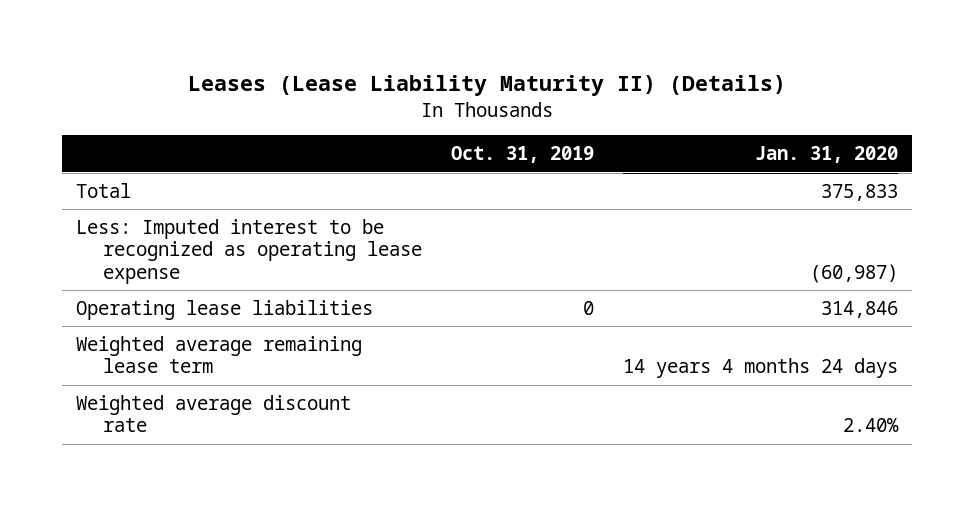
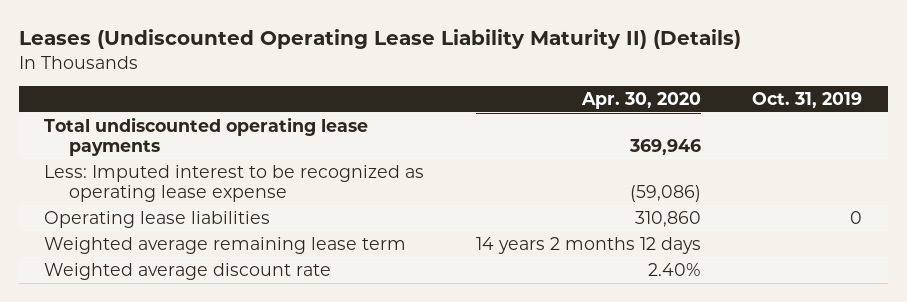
- Leases (Lease Liability Maturity II) (Details)
+ Leases (Undiscounted Operating Lease Liability Maturity II) (Details)
- | Oct. 31, 2019 | Jan. 31, 2020
+ | Apr. 30, 2020 | Oct. 31, 2019
- Total | | 375,833
+ Total undiscounted operating lease payments | 369,946 |

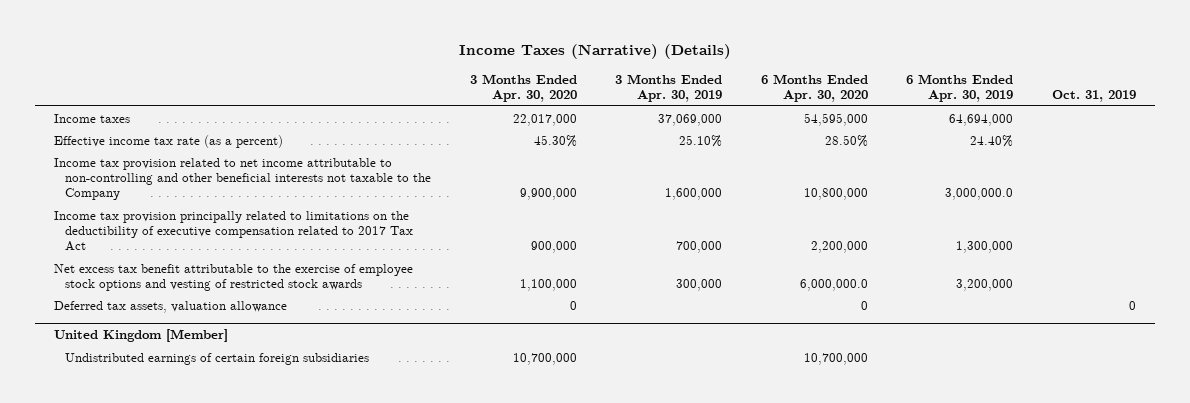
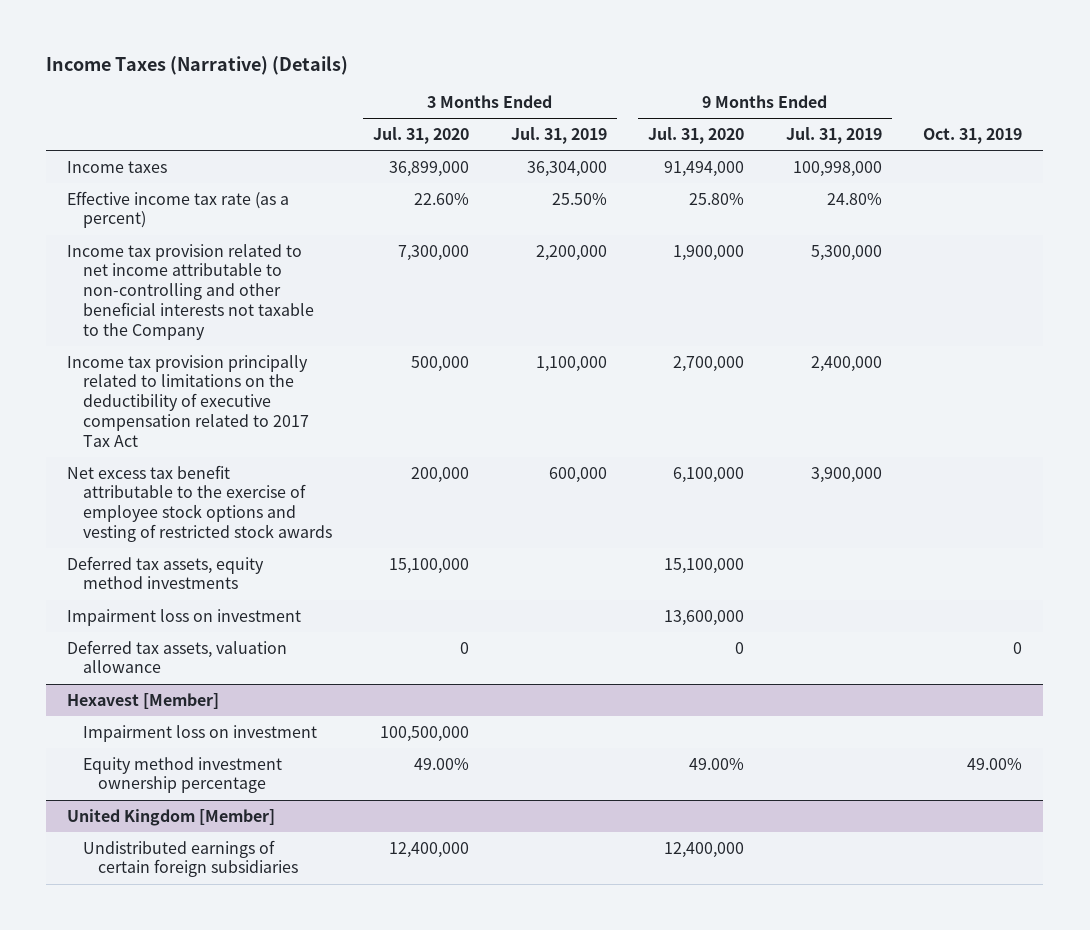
- | 3 Months Ended Apr. 30, 2020 | 3 Months Ended Apr. 30, 2019 | 6 Months Ended Apr. 30, 2020 | 6 Months Ended Apr. 30, 2019 | Oct. 31, 2019
+ | 3 Months Ended Jul. 31, 2020 | 3 Months Ended Jul. 31, 2019 | 9 Months Ended Jul. 31, 2020 | 9 Months Ended Jul. 31, 2019 | Oct. 31, 2019
+ Deferred tax assets, equity method investments | 15,100,000 | | 15,100,000 | |
+ Impairment loss on investment | | | 13,600,000 | |
+ Hexavest [Member]
+ Impairment loss on investment | 100,500,000 | | | |
+ Equity method investment ownership percentage | 49.00% | | 49.00% | | 49.00%

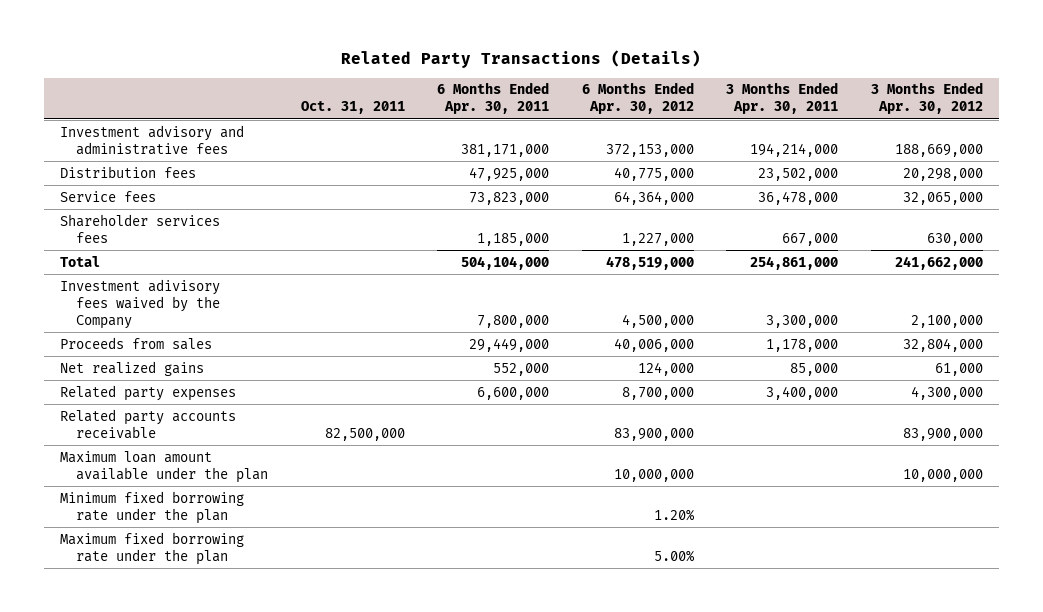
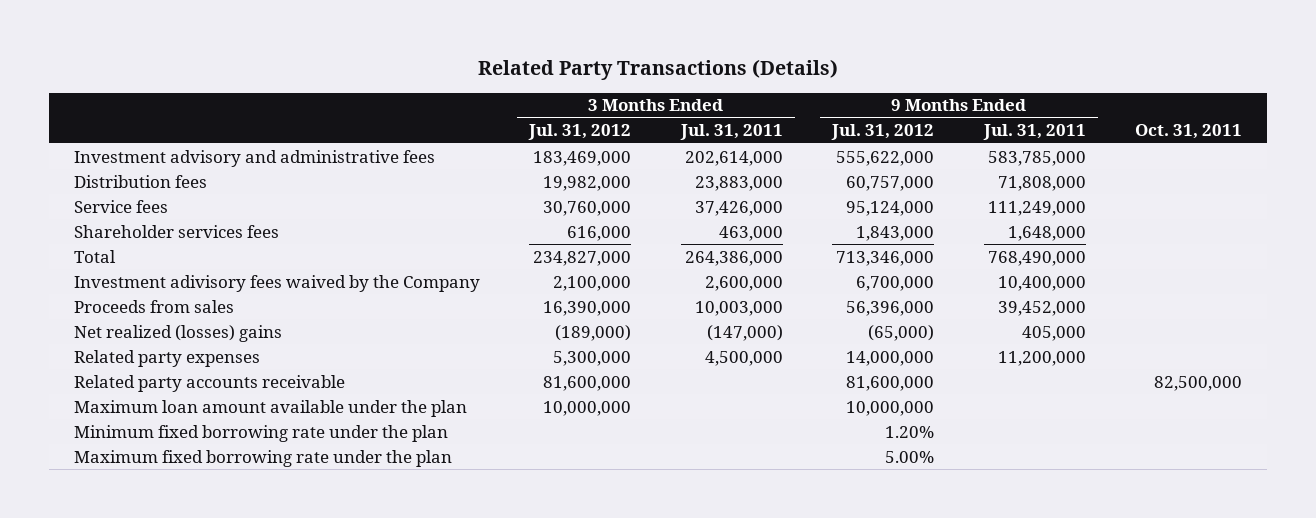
- | Oct. 31, 2011 | 6 Months Ended Apr. 30, 2011 | 6 Months Ended Apr. 30, 2012 | 3 Months Ended Apr. 30, 2011 | 3 Months Ended Apr. 30, 2012
+ | 3 Months Ended Jul. 31, 2012 | 3 Months Ended Jul. 31, 2011 | 9 Months Ended Jul. 31, 2012 | 9 Months Ended Jul. 31, 2011 | Oct. 31, 2011
- Net realized gains | | 552,000 | 124,000 | 85,000 | 61,000
+ Net realized (losses) gains | (189,000) | (147,000) | (65,000) | 405,000 |

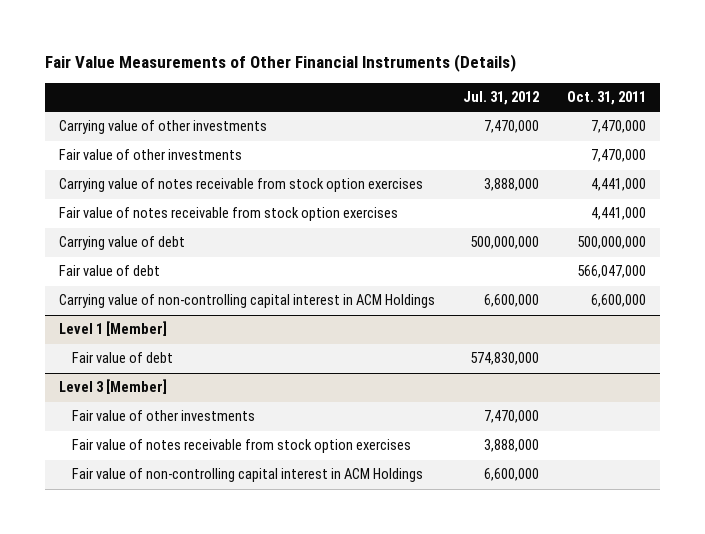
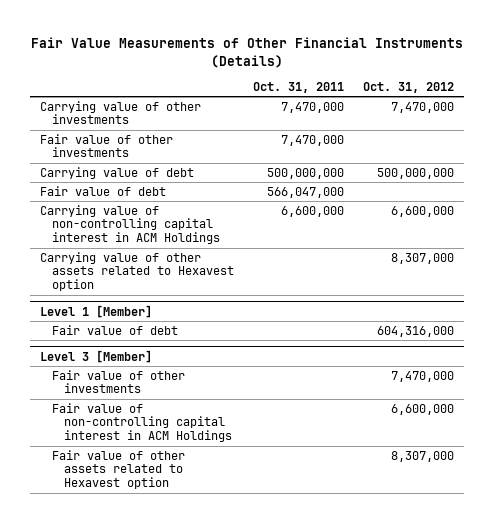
- | Jul. 31, 2012 | Oct. 31, 2011
+ | Oct. 31, 2011 | Oct. 31, 2012
- Carrying value of notes receivable from stock option exercises | 3,888,000 | 4,441,000
- Fair value of notes receivable from stock option exercises | | 4,441,000
+ Carrying value of other assets related to Hexavest option | | 8,307,000
@ Level 3 [Member]
- Fair value of notes receivable from stock option exercises | 3,888,000 |
+ Fair value of other assets related to Hexavest option | | 8,307,000

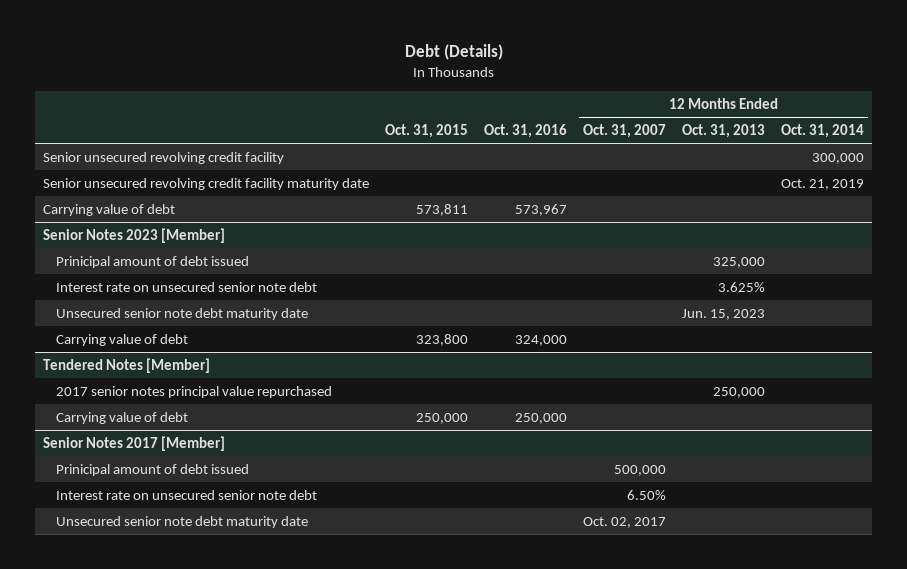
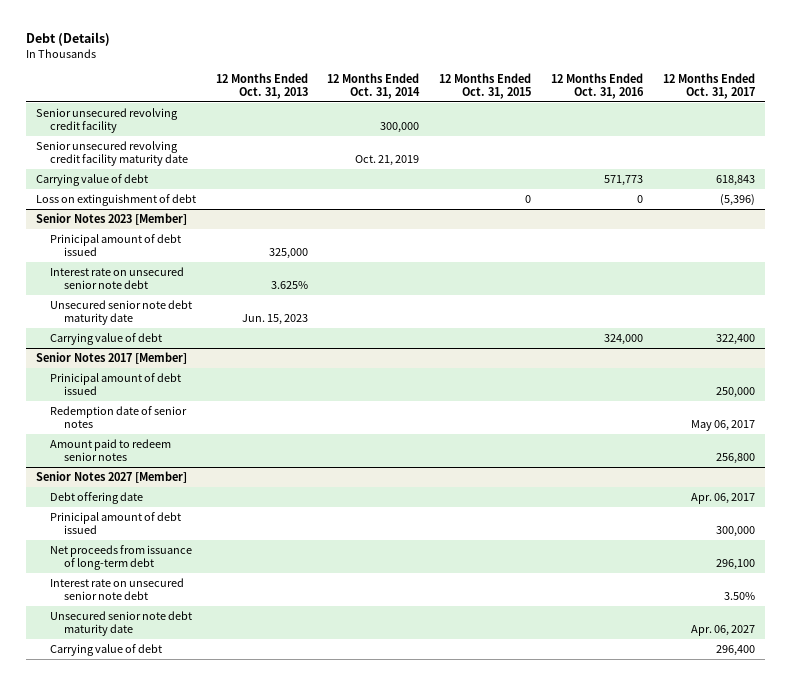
- | Oct. 31, 2015 | Oct. 31, 2016 | 12 Months Ended Oct. 31, 2007 | 12 Months Ended Oct. 31, 2013 | 12 Months Ended Oct. 31, 2014
+ | 12 Months Ended Oct. 31, 2013 | 12 Months Ended Oct. 31, 2014 | 12 Months Ended Oct. 31, 2015 | 12 Months Ended Oct. 31, 2016 | 12 Months Ended Oct. 31, 2017
+ Loss on extinguishment of debt | | | 0 | 0 | (5,396)
- Tendered Notes [Member]
- 2017 senior notes principal value repurchased | | | | 250,000 |
- Carrying value of debt | 250,000 | 250,000 | | |
@ Senior Notes 2017 [Member]
- Interest rate on unsecured senior note debt | | | 6.50% | |
- Unsecured senior note debt maturity date | | | Oct. 02, 2017 | |
+ Redemption date of senior notes | | | | | May 06, 2017
+ Amount paid to redeem senior notes | | | | | 256,800
+ Senior Notes 2027 [Member]
+ Debt offering date | | | | | Apr. 06, 2017
+ Prinicipal amount of debt issued | | | | | 300,000
+ Net proceeds from issuance of long-term debt | | | | | 296,100
+ Interest rate on unsecured senior note debt | | | | | 3.50%
+ Unsecured senior note debt maturity date | | | | | Apr. 06, 2027
+ Carrying value of debt | | | | | 296,400

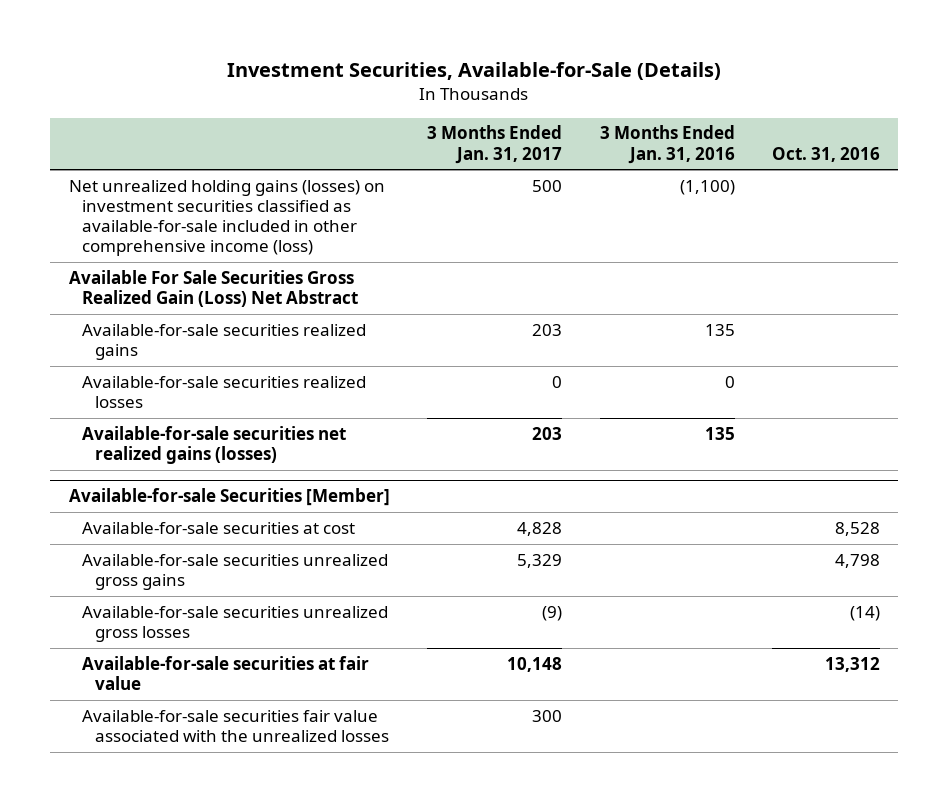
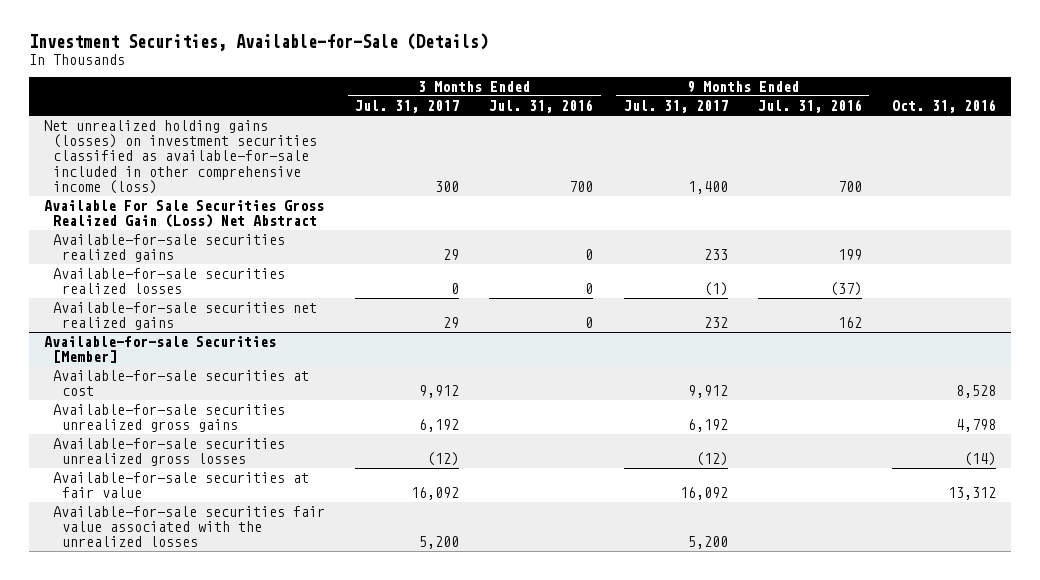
- | 3 Months Ended Jan. 31, 2017 | 3 Months Ended Jan. 31, 2016 | Oct. 31, 2016
+ | 3 Months Ended Jul. 31, 2017 | 3 Months Ended Jul. 31, 2016 | 9 Months Ended Jul. 31, 2017 | 9 Months Ended Jul. 31, 2016 | Oct. 31, 2016
- Available-for-sale securities net realized gains (losses) | 203 | 135 |
+ Available-for-sale securities net realized gains | 29 | 0 | 232 | 162 |

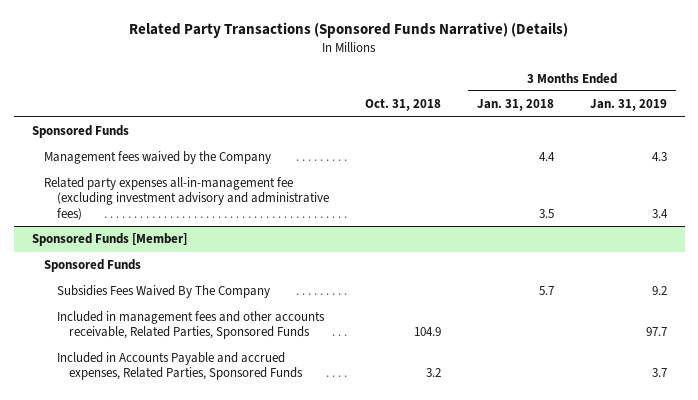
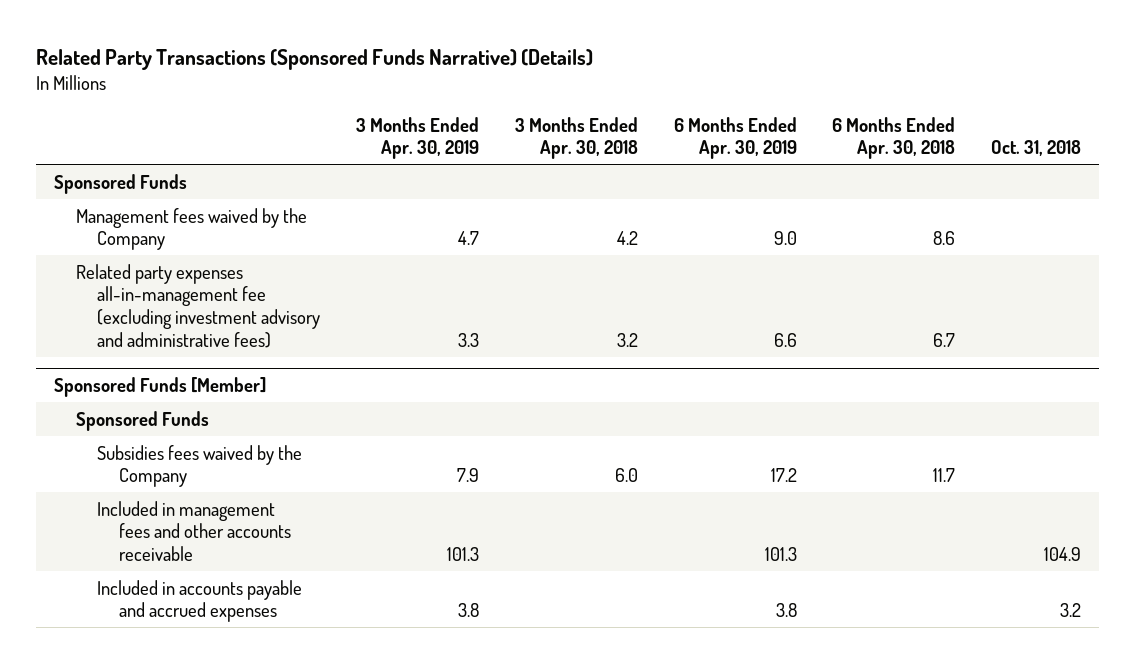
- | Oct. 31, 2018 | 3 Months Ended Jan. 31, 2018 | 3 Months Ended Jan. 31, 2019
+ | 3 Months Ended Apr. 30, 2019 | 3 Months Ended Apr. 30, 2018 | 6 Months Ended Apr. 30, 2019 | 6 Months Ended Apr. 30, 2018 | Oct. 31, 2018
@ Sponsored Funds [Member]
- Subsidies Fees Waived By The Company | | 5.7 | 9.2
- Included in management fees and other accounts receivable, Related Parties, Sponsored Funds | 104.9 | | 97.7
- Included in Accounts Payable and accrued expenses, Related Parties, Sponsored Funds | 3.2 | | 3.7
+ Subsidies fees waived by the Company | 7.9 | 6.0 | 17.2 | 11.7 |
+ Included in management fees and other accounts receivable | 101.3 | | 101.3 | | 104.9
+ Included in accounts payable and accrued expenses | 3.8 | | 3.8 | | 3.2

